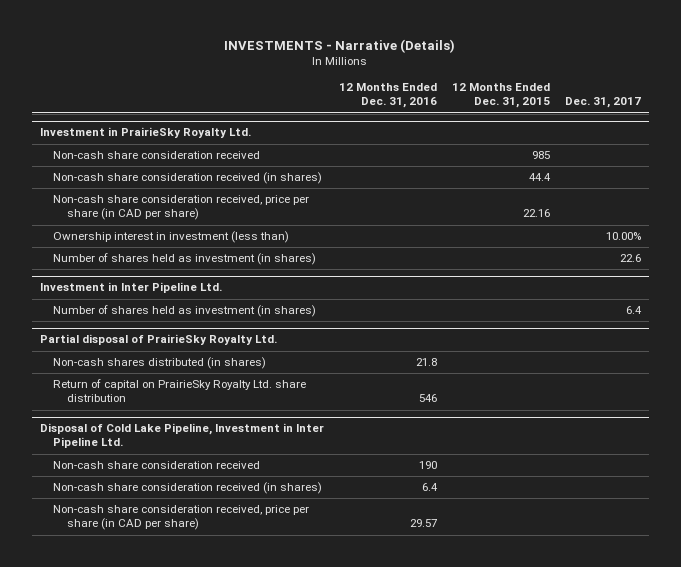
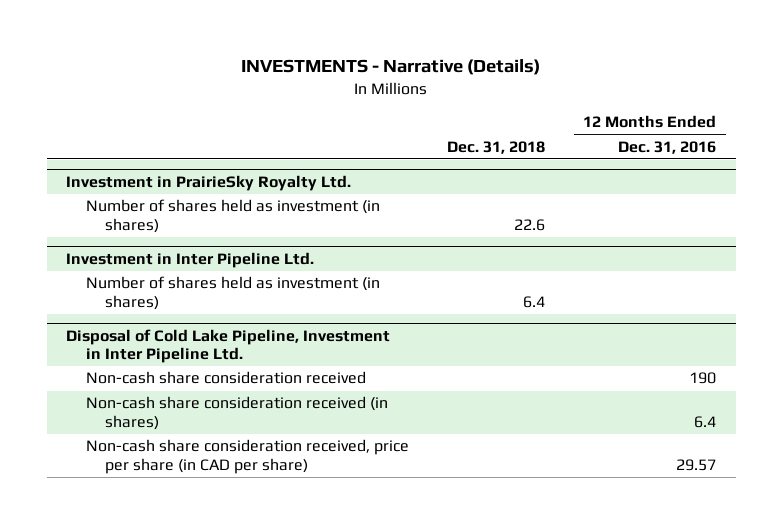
- | 12 Months Ended Dec. 31, 2016 | 12 Months Ended Dec. 31, 2015 | Dec. 31, 2017
+ | Dec. 31, 2018 | 12 Months Ended Dec. 31, 2016
@ Investment in PrairieSky Royalty Ltd.
- Non-cash share consideration received | | 985 |
- Non-cash share consideration received (in shares) | | 44.4 |
- Non-cash share consideration received, price per share (in CAD per share) | | 22.16 |
- Ownership interest in investment (less than) | | | 10.00%
- Partial disposal of PrairieSky Royalty Ltd.
- Non-cash shares distributed (in shares) | 21.8 | |
- Return of capital on PrairieSky Royalty Ltd. share distribution | 546 | |

